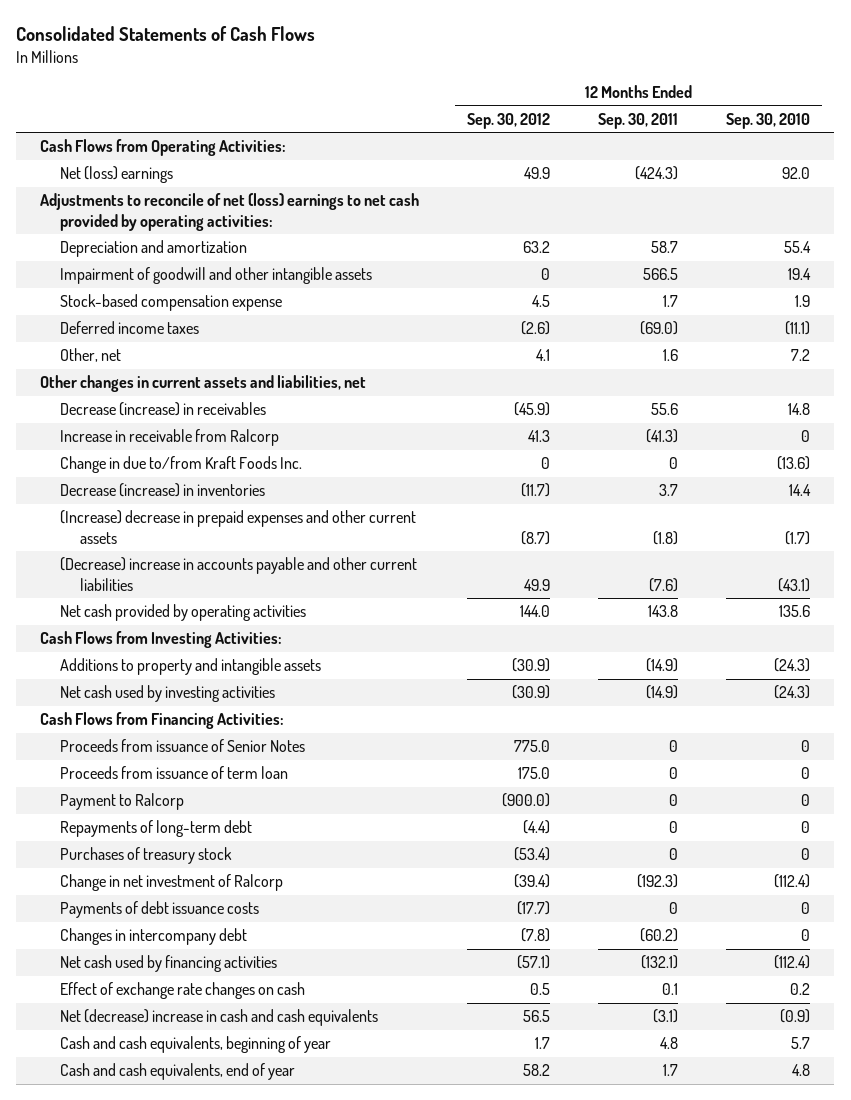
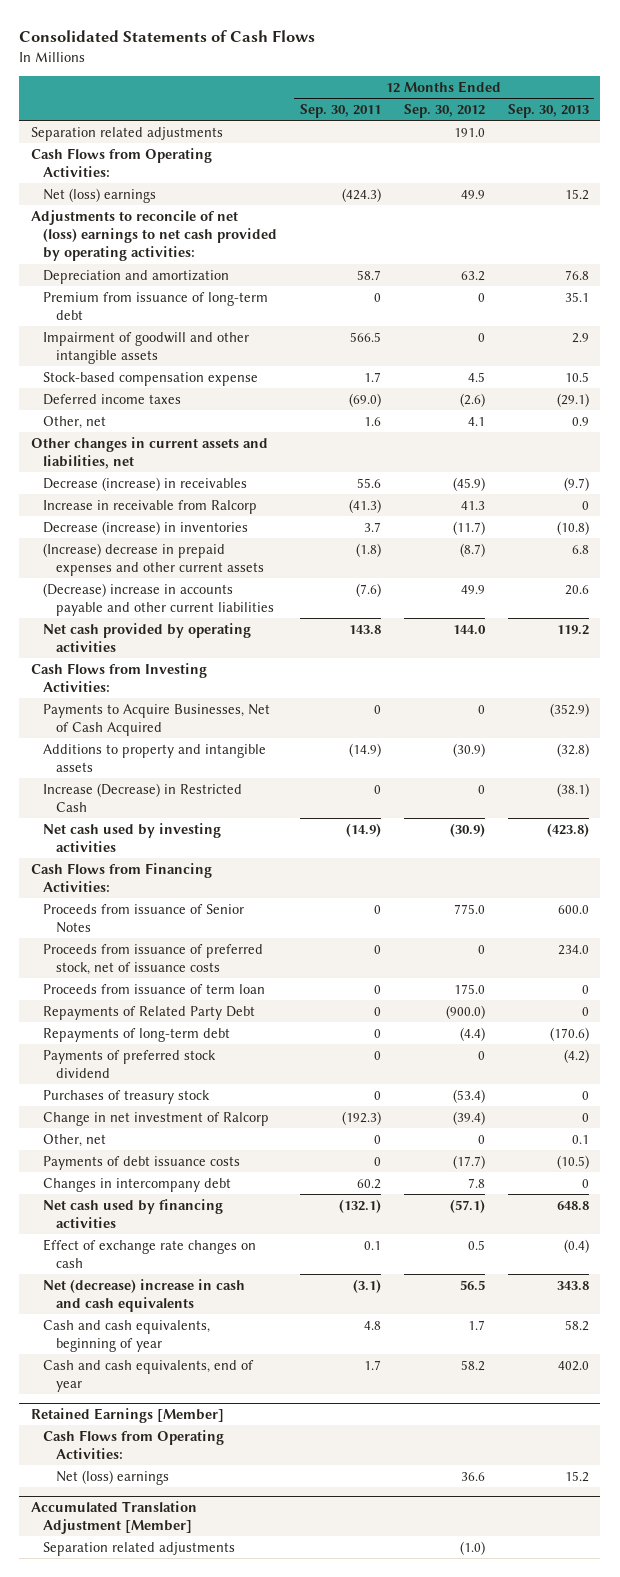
- | 12 Months Ended Sep. 30, 2012 | 12 Months Ended Sep. 30, 2011 | 12 Months Ended Sep. 30, 2010
+ | 12 Months Ended Sep. 30, 2011 | 12 Months Ended Sep. 30, 2012 | 12 Months Ended Sep. 30, 2013
+ Separation related adjustments | | 191.0 |
+ Premium from issuance of long-term debt | 0 | 0 | 35.1
- Change in due to/from Kraft Foods Inc. | 0 | 0 | (13.6)
+ Payments to Acquire Businesses, Net of Cash Acquired | 0 | 0 | (352.9)
+ Increase (Decrease) in Restricted Cash | 0 | 0 | (38.1)
+ Proceeds from issuance of preferred stock, net of issuance costs | 0 | 0 | 234.0
- Payment to Ralcorp | (900.0) | 0 | 0
+ Repayments of Related Party Debt | 0 | (900.0) | 0
+ Payments of preferred stock dividend | 0 | 0 | (4.2)
+ Other, net | 0 | 0 | 0.1
- Changes in intercompany debt | (7.8) | (60.2) | 0
+ Changes in intercompany debt | 60.2 | 7.8 | 0
+ Retained Earnings [Member]
+ Cash Flows from Operating Activities:
+ Net (loss) earnings | | 36.6 | 15.2
+ Accumulated Translation Adjustment [Member]
+ Separation related adjustments | | (1.0) |

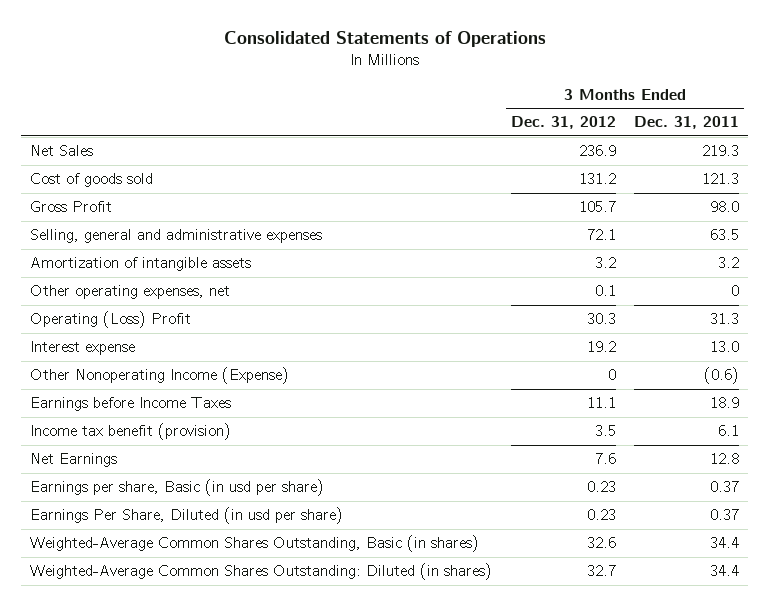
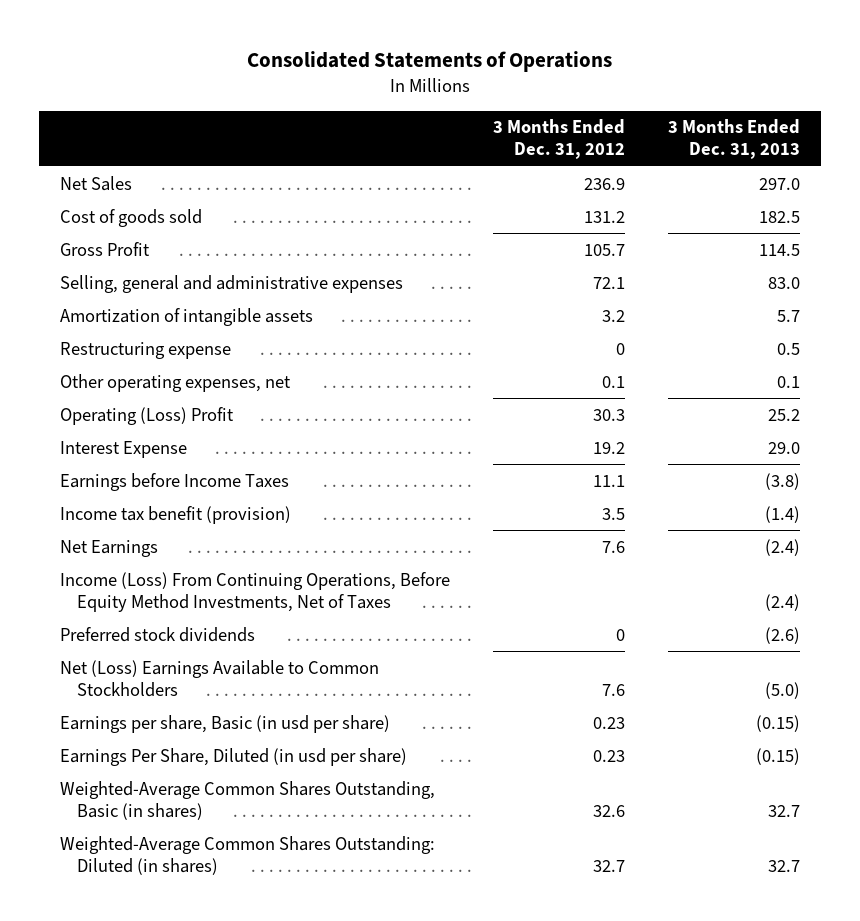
- | 3 Months Ended Dec. 31, 2012 | 3 Months Ended Dec. 31, 2011
+ | 3 Months Ended Dec. 31, 2012 | 3 Months Ended Dec. 31, 2013
+ Restructuring expense | 0 | 0.5
- Interest expense | 19.2 | 13.0
- Other Nonoperating Income (Expense) | 0 | (0.6)
+ Interest Expense | 19.2 | 29.0
+ Income (Loss) From Continuing Operations, Before Equity Method Investments, Net of Taxes | | (2.4)
+ Preferred stock dividends | 0 | (2.6)
+ Net (Loss) Earnings Available to Common Stockholders | 7.6 | (5.0)

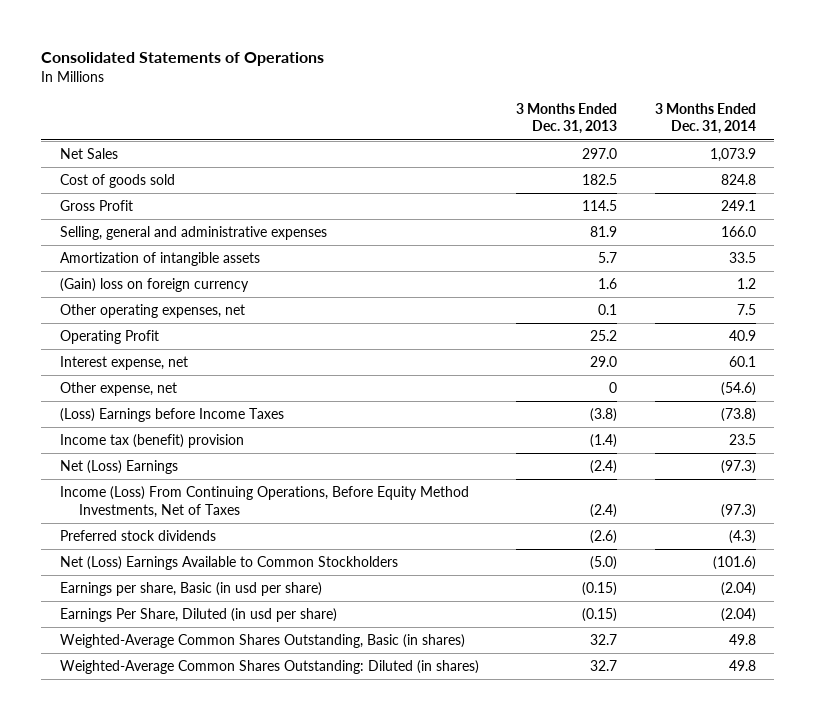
- | 3 Months Ended Dec. 31, 2012 | 3 Months Ended Dec. 31, 2013
+ | 3 Months Ended Dec. 31, 2013 | 3 Months Ended Dec. 31, 2014
- Selling, general and administrative expenses | 72.1 | 83.0
+ Selling, general and administrative expenses | 81.9 | 166.0
- Restructuring expense | 0 | 0.5
+ (Gain) loss on foreign currency | 1.6 | 1.2
- Operating (Loss) Profit | 30.3 | 25.2
- Interest Expense | 19.2 | 29.0
- Earnings before Income Taxes | 11.1 | (3.8)
- Income tax benefit (provision) | 3.5 | (1.4)
- Net Earnings | 7.6 | (2.4)
+ Operating Profit | 25.2 | 40.9
+ Interest expense, net | 29.0 | 60.1
+ Other expense, net | 0 | (54.6)
+ (Loss) Earnings before Income Taxes | (3.8) | (73.8)
+ Income tax (benefit) provision | (1.4) | 23.5
+ Net (Loss) Earnings | (2.4) | (97.3)

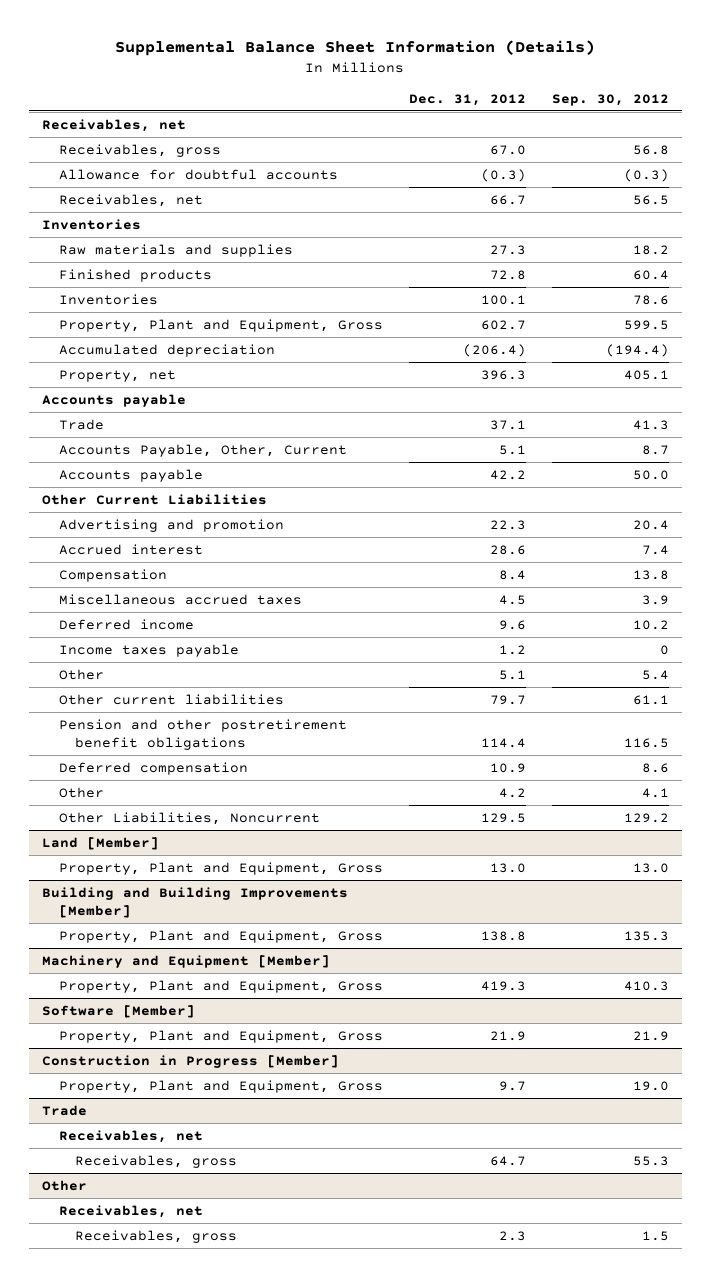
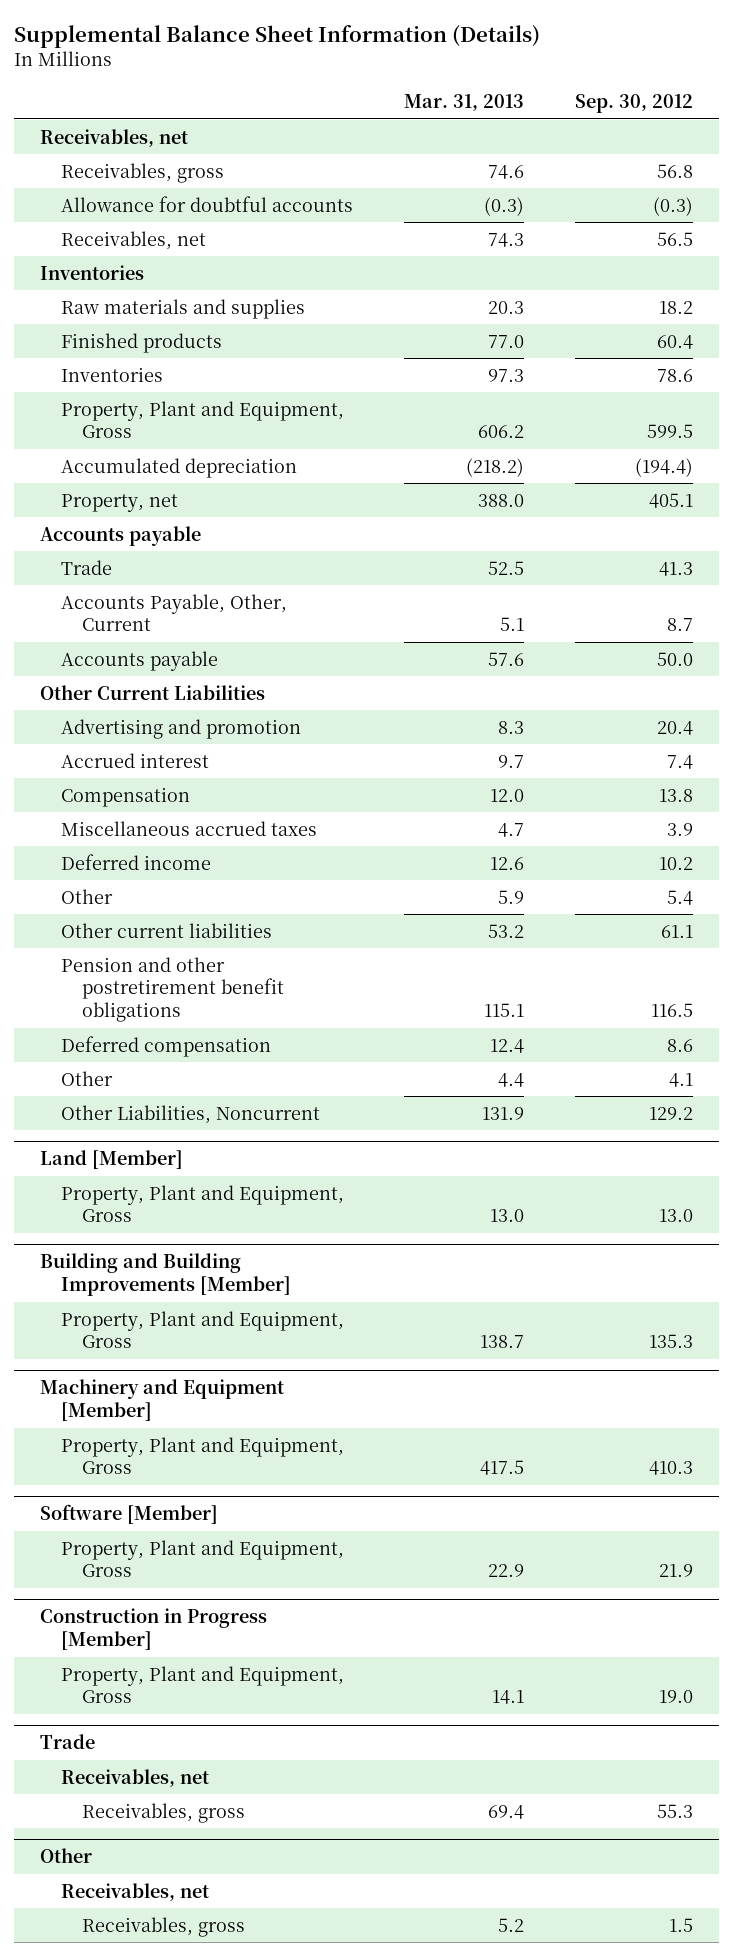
- | Dec. 31, 2012 | Sep. 30, 2012
+ | Mar. 31, 2013 | Sep. 30, 2012
- Income taxes payable | 1.2 | 0

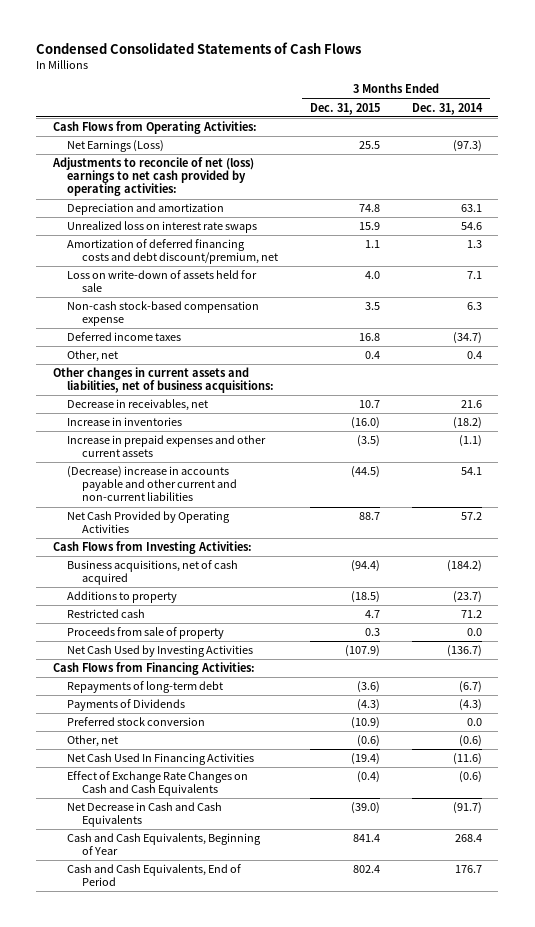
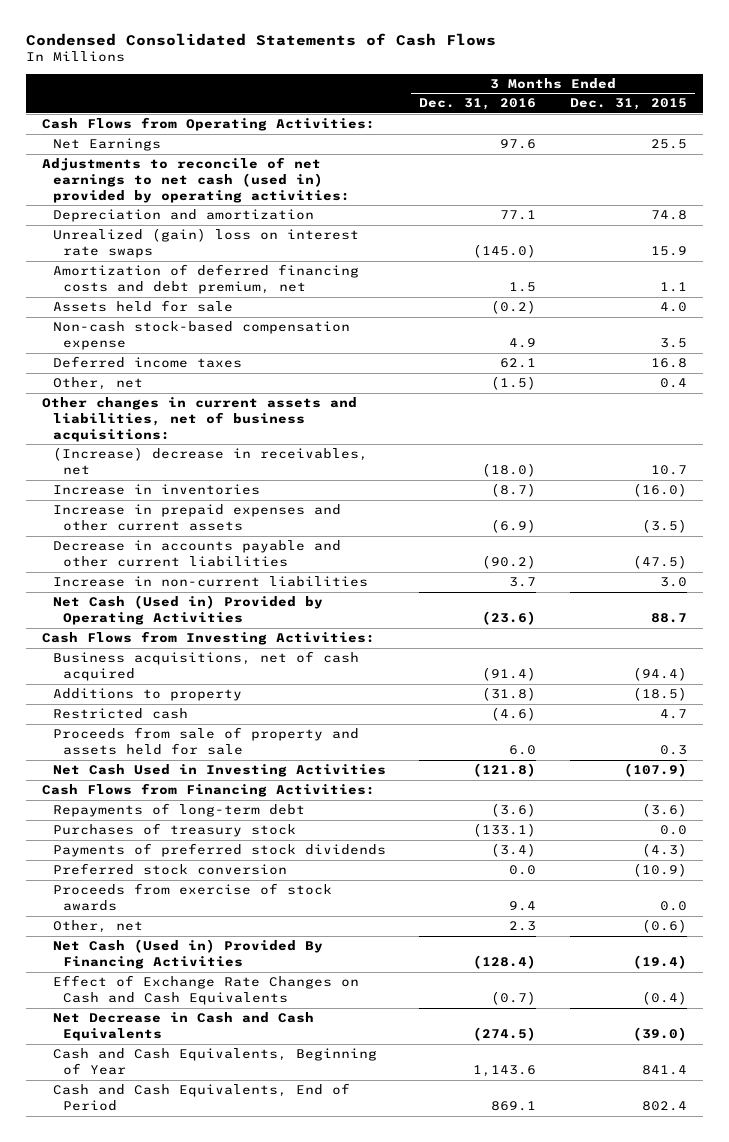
- | 3 Months Ended Dec. 31, 2015 | 3 Months Ended Dec. 31, 2014
+ | 3 Months Ended Dec. 31, 2016 | 3 Months Ended Dec. 31, 2015
- Net Earnings (Loss) | 25.5 | (97.3)
- Adjustments to reconcile of net (loss) earnings to net cash provided by operating activities:
+ Net Earnings | 97.6 | 25.5
+ Adjustments to reconcile of net earnings to net cash (used in) provided by operating activities:
- Unrealized loss on interest rate swaps | 15.9 | 54.6
- Amortization of deferred financing costs and debt discount/premium, net | 1.1 | 1.3
- Loss on write-down of assets held for sale | 4.0 | 7.1
+ Unrealized (gain) loss on interest rate swaps | (145.0) | 15.9
+ Amortization of deferred financing costs and debt premium, net | 1.5 | 1.1
+ Assets held for sale | (0.2) | 4.0
- Decrease in receivables, net | 10.7 | 21.6
+ (Increase) decrease in receivables, net | (18.0) | 10.7
- (Decrease) increase in accounts payable and other current and non-current liabilities | (44.5) | 54.1
- Net Cash Provided by Operating Activities | 88.7 | 57.2
+ Decrease in accounts payable and other current liabilities | (90.2) | (47.5)
+ Increase in non-current liabilities | 3.7 | 3.0
+ Net Cash (Used in) Provided by Operating Activities | (23.6) | 88.7
- Proceeds from sale of property | 0.3 | 0.0
- Net Cash Used by Investing Activities | (107.9) | (136.7)
+ Proceeds from sale of property and assets held for sale | 6.0 | 0.3
+ Net Cash Used in Investing Activities | (121.8) | (107.9)
- Payments of Dividends | (4.3) | (4.3)
+ Purchases of treasury stock | (133.1) | 0.0
+ Payments of preferred stock dividends | (3.4) | (4.3)
+ Proceeds from exercise of stock awards | 9.4 | 0.0
- Net Cash Used In Financing Activities | (19.4) | (11.6)
+ Net Cash (Used in) Provided By Financing Activities | (128.4) | (19.4)

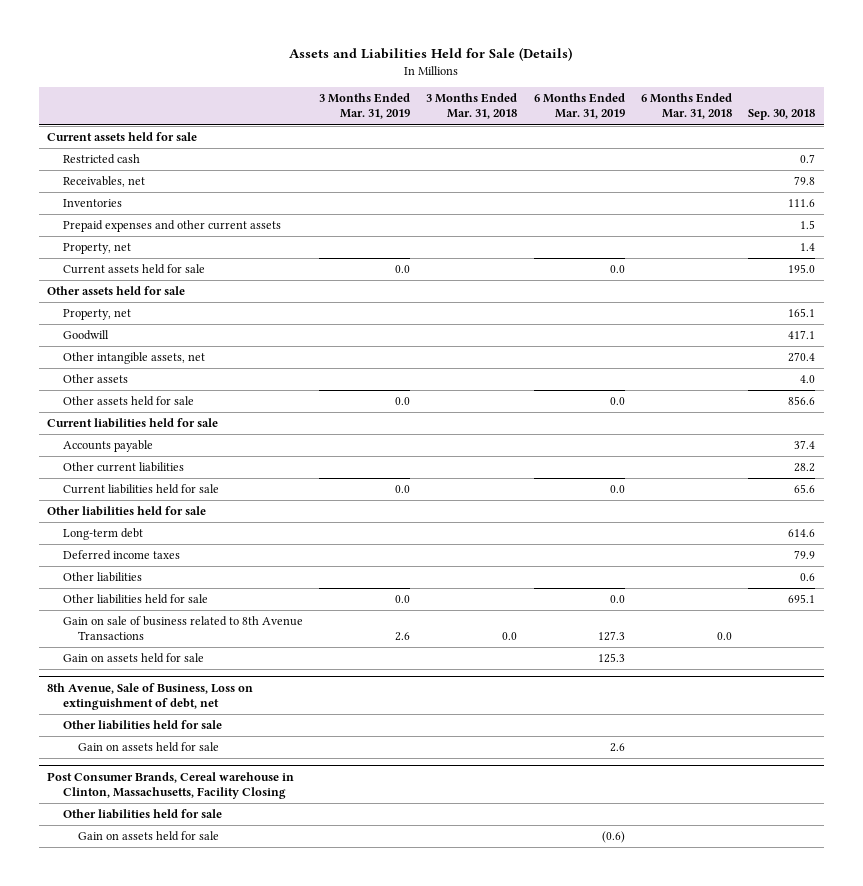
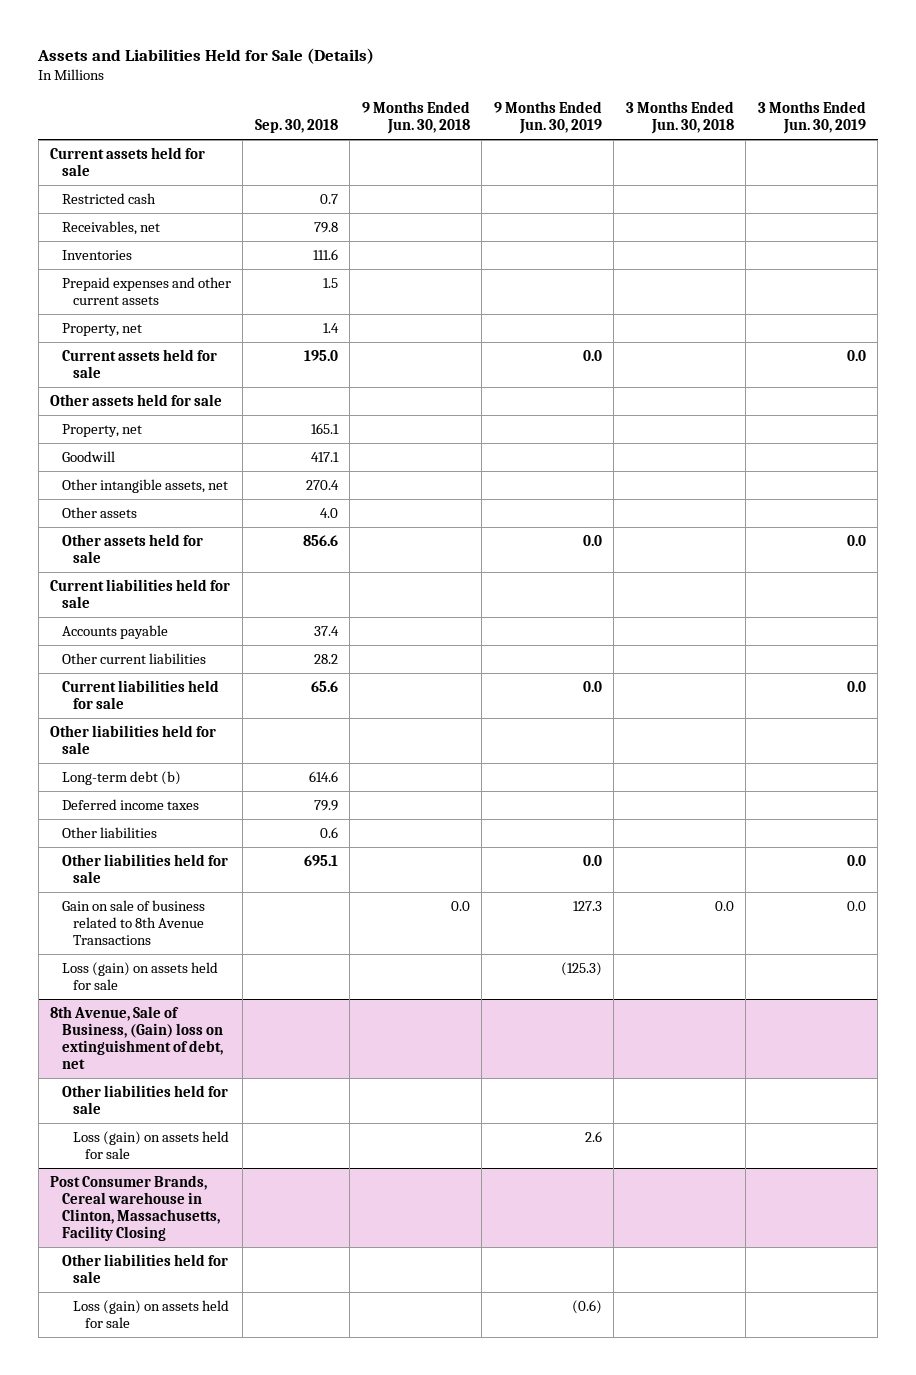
- | 3 Months Ended Mar. 31, 2019 | 3 Months Ended Mar. 31, 2018 | 6 Months Ended Mar. 31, 2019 | 6 Months Ended Mar. 31, 2018 | Sep. 30, 2018
+ | Sep. 30, 2018 | 9 Months Ended Jun. 30, 2018 | 9 Months Ended Jun. 30, 2019 | 3 Months Ended Jun. 30, 2018 | 3 Months Ended Jun. 30, 2019
- Long-term debt | | | | | 614.6
+ Long-term debt (b) | 614.6 | | | |
- Gain on assets held for sale | | | 125.3 | |
- 8th Avenue, Sale of Business, Loss on extinguishment of debt, net
+ Loss (gain) on assets held for sale | | | (125.3) | |
+ 8th Avenue, Sale of Business, (Gain) loss on extinguishment of debt, net
- Gain on assets held for sale | | | 2.6 | |
+ Loss (gain) on assets held for sale | | | 2.6 | |
@ Post Consumer Brands, Cereal warehouse in Clinton, Massachusetts, Facility Closing
- Gain on assets held for sale | | | (0.6) | |
+ Loss (gain) on assets held for sale | | | (0.6) | |

